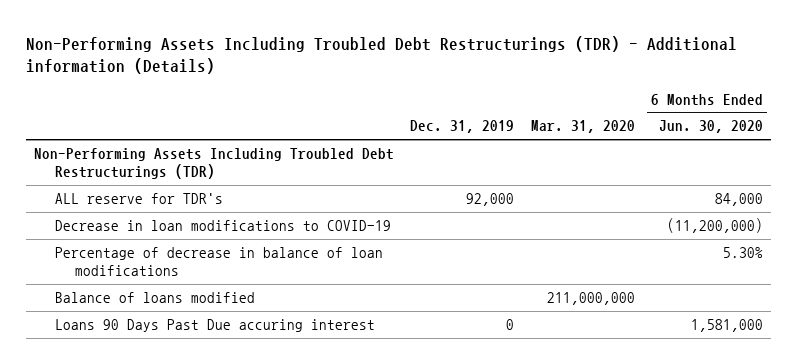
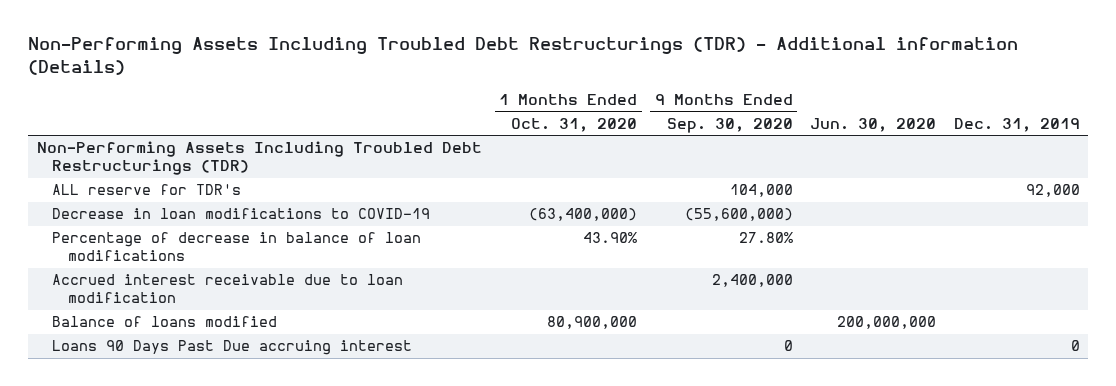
- | Dec. 31, 2019 | Mar. 31, 2020 | 6 Months Ended Jun. 30, 2020
+ | 1 Months Ended Oct. 31, 2020 | 9 Months Ended Sep. 30, 2020 | Jun. 30, 2020 | Dec. 31, 2019
+ Accrued interest receivable due to loan modification | | 2,400,000 | |
- Loans 90 Days Past Due accuring interest | 0 | | 1,581,000
+ Loans 90 Days Past Due accruing interest | | 0 | | 0

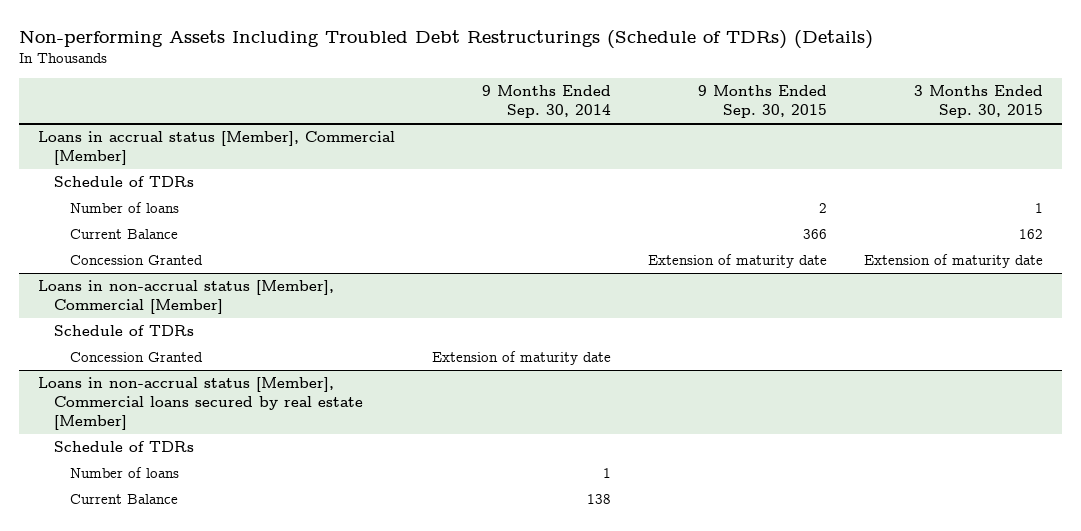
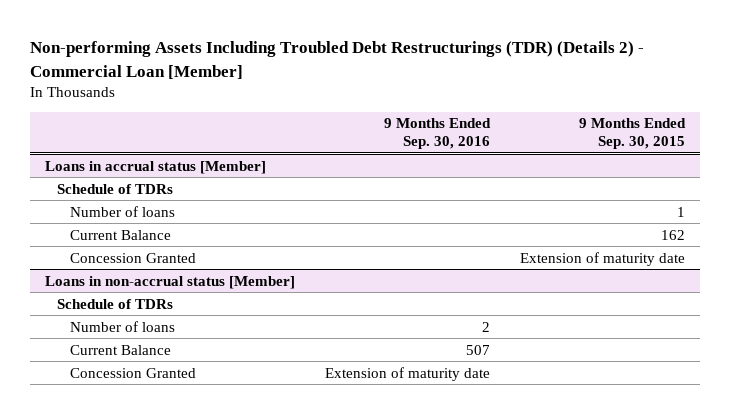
- Non-performing Assets Including Troubled Debt Restructurings (Schedule of TDRs) (Details)
+ Non-performing Assets Including Troubled Debt Restructurings (TDR) (Details 2) - Commercial Loan [Member]
- | 9 Months Ended Sep. 30, 2014 | 9 Months Ended Sep. 30, 2015 | 3 Months Ended Sep. 30, 2015
+ | 9 Months Ended Sep. 30, 2016 | 9 Months Ended Sep. 30, 2015
- Loans in accrual status [Member], Commercial [Member]
+ Loans in accrual status [Member]
- Number of loans | | 2 | 1
- Current Balance | | 366 | 162
+ Number of loans | | 1
+ Current Balance | | 162
- Loans in non-accrual status [Member], Commercial [Member]
+ Loans in non-accrual status [Member]
+ Number of loans | 2 |
+ Current Balance | 507 |
- Loans in non-accrual status [Member], Commercial loans secured by real estate [Member]
- Schedule of TDRs
- Number of loans | 1 | |
- Current Balance | 138 | |

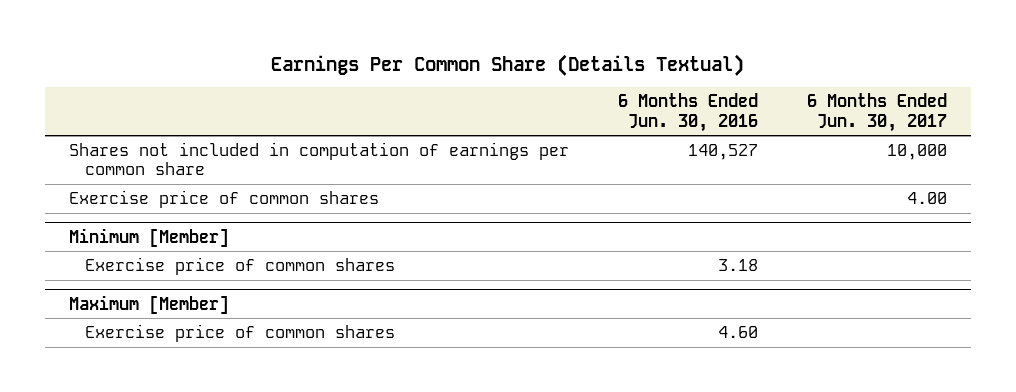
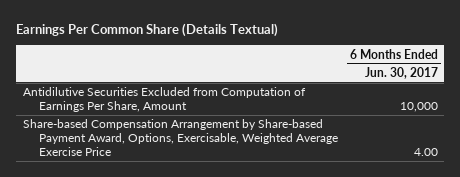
- | 6 Months Ended Jun. 30, 2016 | 6 Months Ended Jun. 30, 2017
+ | 6 Months Ended Jun. 30, 2017
- Shares not included in computation of earnings per common share | 140,527 | 10,000
- Exercise price of common shares | | 4.00
- Minimum [Member]
- Exercise price of common shares | 3.18 |
- Maximum [Member]
- Exercise price of common shares | 4.60 |
+ Antidilutive Securities Excluded from Computation of Earnings Per Share, Amount | 10,000
+ Share-based Compensation Arrangement by Share-based Payment Award, Options, Exercisable, Weighted Average Exercise Price | 4.00

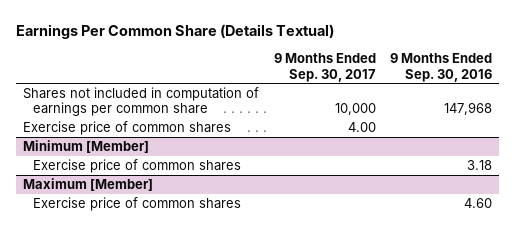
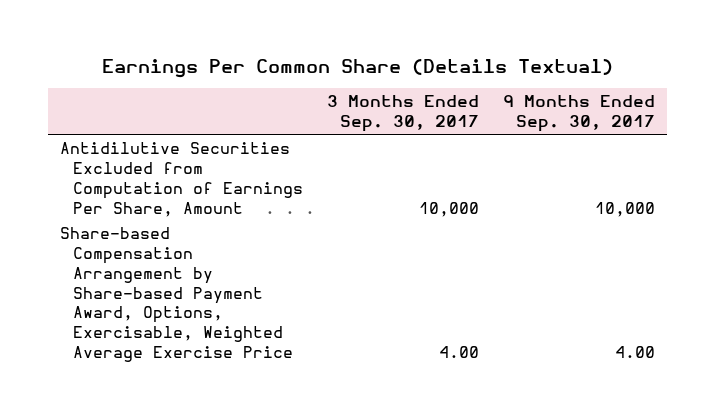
- | 9 Months Ended Sep. 30, 2017 | 9 Months Ended Sep. 30, 2016
+ | 3 Months Ended Sep. 30, 2017 | 9 Months Ended Sep. 30, 2017
- Shares not included in computation of earnings per common share | 10,000 | 147,968
- Exercise price of common shares | 4.00 |
- Minimum [Member]
- Exercise price of common shares | | 3.18
- Maximum [Member]
- Exercise price of common shares | | 4.60
+ Antidilutive Securities Excluded from Computation of Earnings Per Share, Amount | 10,000 | 10,000
+ Share-based Compensation Arrangement by Share-based Payment Award, Options, Exercisable, Weighted Average Exercise Price | 4.00 | 4.00

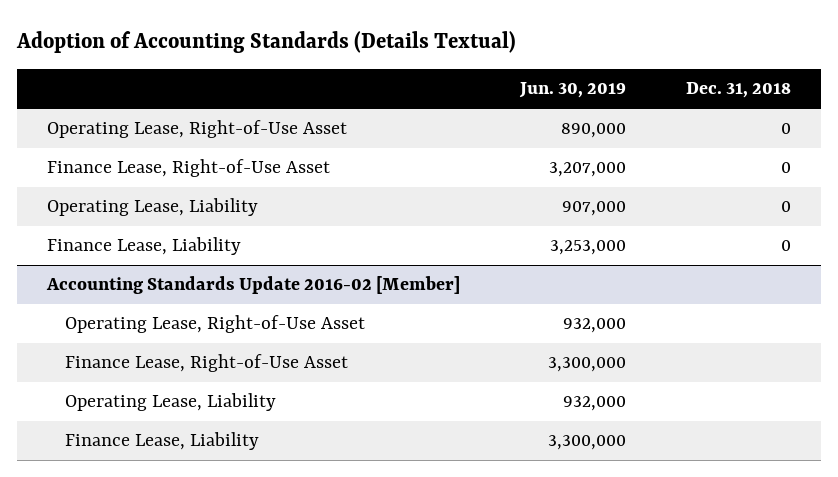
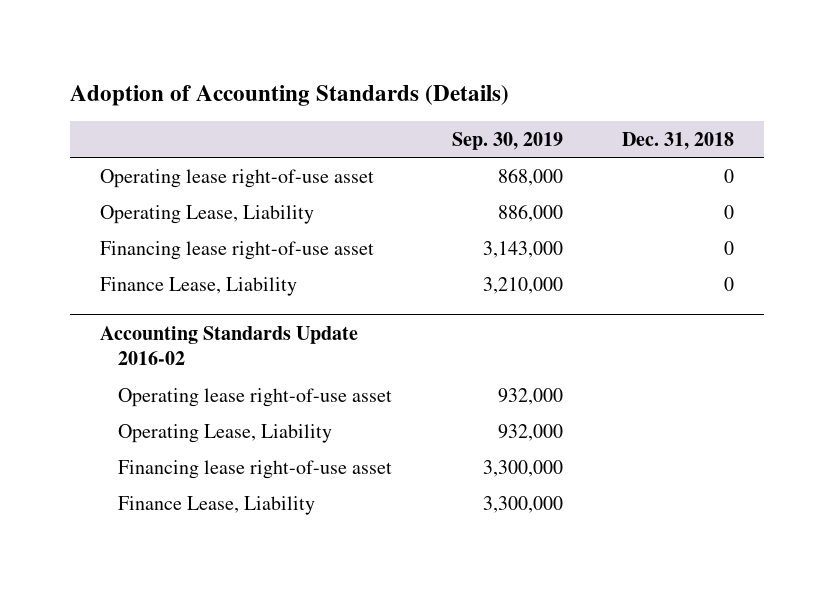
- Adoption of Accounting Standards (Details Textual)
+ Adoption of Accounting Standards (Details)
- | Jun. 30, 2019 | Dec. 31, 2018
+ | Sep. 30, 2019 | Dec. 31, 2018
- Operating Lease, Right-of-Use Asset | 890,000 | 0
- Finance Lease, Right-of-Use Asset | 3,207,000 | 0
+ Operating lease right-of-use asset | 868,000 | 0
+ Financing lease right-of-use asset | 3,143,000 | 0
- Accounting Standards Update 2016-02 [Member]
- Operating Lease, Right-of-Use Asset | 932,000 |
- Finance Lease, Right-of-Use Asset | 3,300,000 |
+ Accounting Standards Update 2016-02
+ Operating lease right-of-use asset | 932,000 |
+ Financing lease right-of-use asset | 3,300,000 |

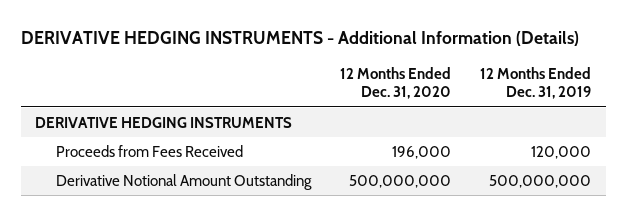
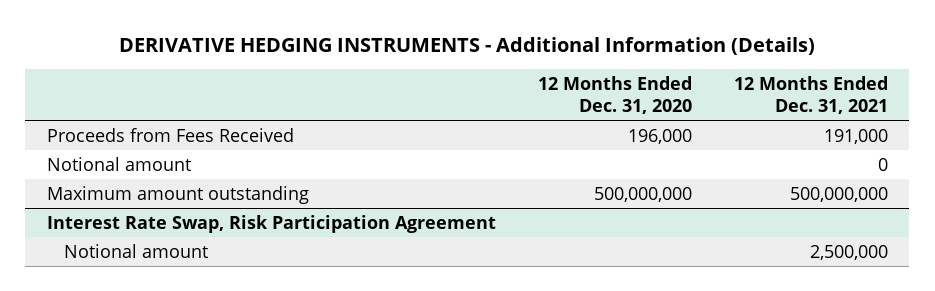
- | 12 Months Ended Dec. 31, 2020 | 12 Months Ended Dec. 31, 2019
+ | 12 Months Ended Dec. 31, 2020 | 12 Months Ended Dec. 31, 2021
- DERIVATIVE HEDGING INSTRUMENTS
- Derivative Notional Amount Outstanding | 500,000,000 | 500,000,000
+ Notional amount | | 0
+ Maximum amount outstanding | 500,000,000 | 500,000,000
+ Interest Rate Swap, Risk Participation Agreement
+ Notional amount | | 2,500,000

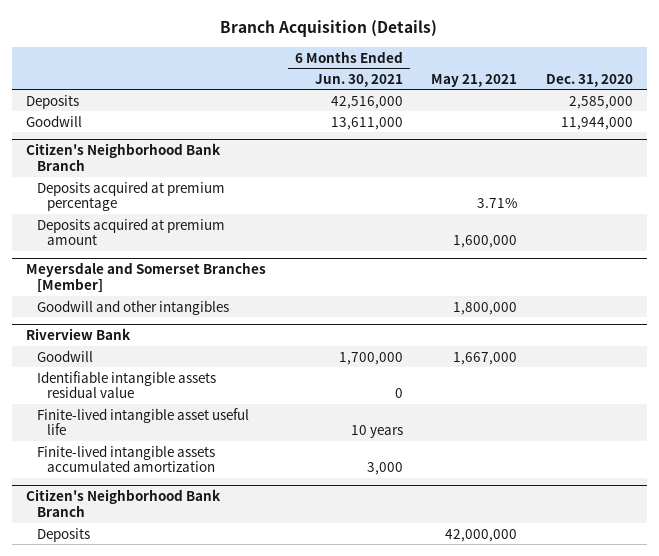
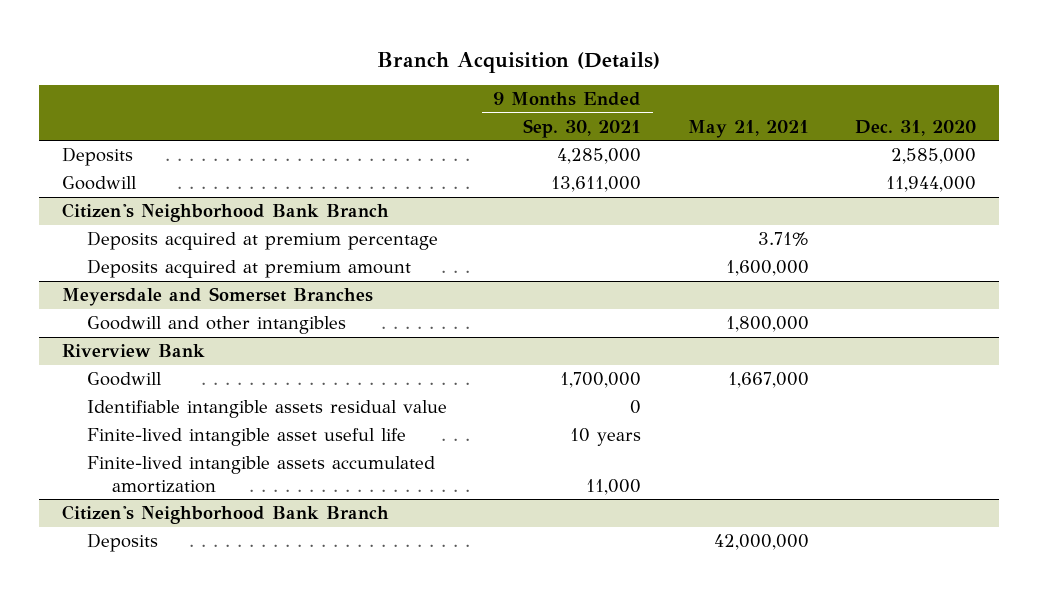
- | 6 Months Ended Jun. 30, 2021 | May 21, 2021 | Dec. 31, 2020
+ | 9 Months Ended Sep. 30, 2021 | May 21, 2021 | Dec. 31, 2020
- Meyersdale and Somerset Branches [Member]
+ Meyersdale and Somerset Branches

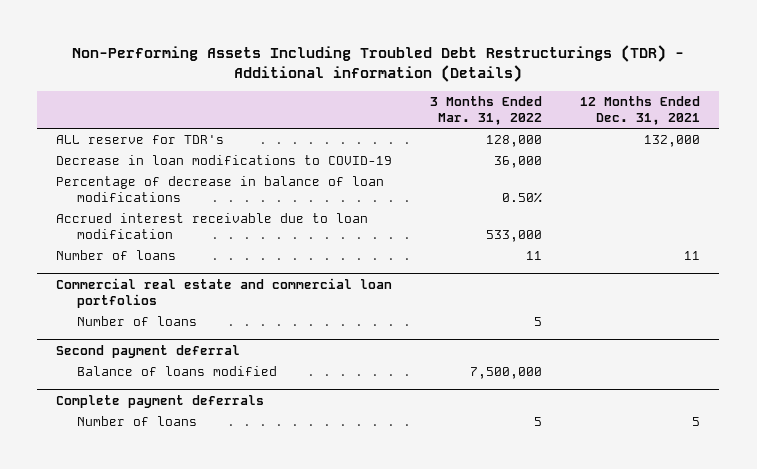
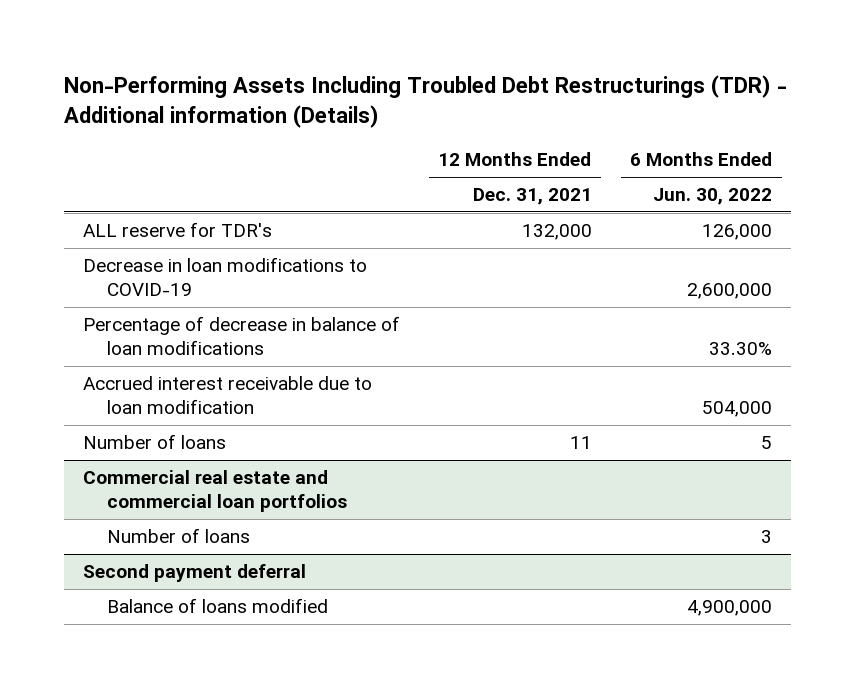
- | 3 Months Ended Mar. 31, 2022 | 12 Months Ended Dec. 31, 2021
+ | 12 Months Ended Dec. 31, 2021 | 6 Months Ended Jun. 30, 2022
- Complete payment deferrals
- Number of loans | 5 | 5

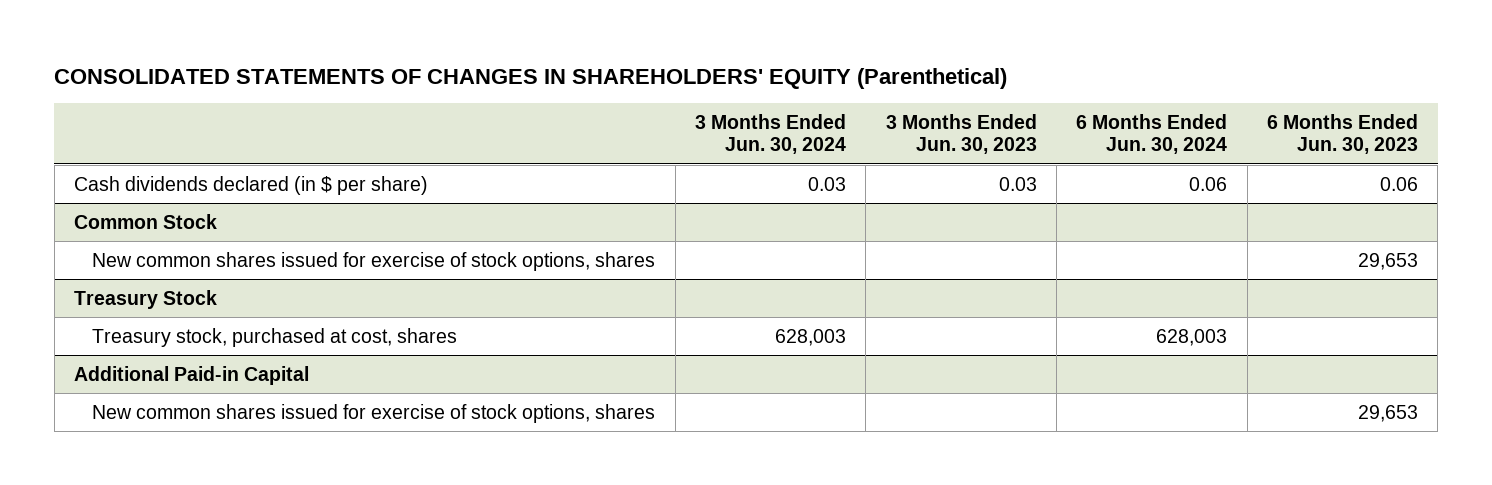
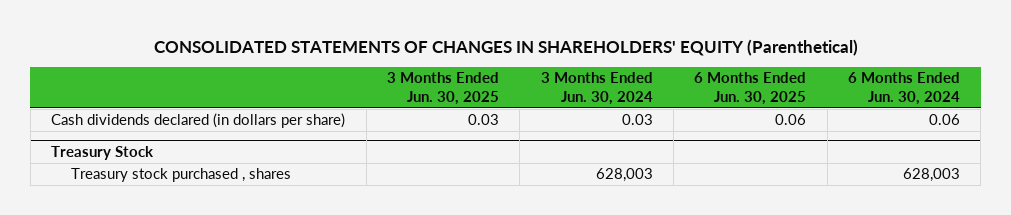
- | 3 Months Ended Jun. 30, 2024 | 3 Months Ended Jun. 30, 2023 | 6 Months Ended Jun. 30, 2024 | 6 Months Ended Jun. 30, 2023
+ | 3 Months Ended Jun. 30, 2025 | 3 Months Ended Jun. 30, 2024 | 6 Months Ended Jun. 30, 2025 | 6 Months Ended Jun. 30, 2024
- Cash dividends declared (in $ per share) | 0.03 | 0.03 | 0.06 | 0.06
- Common Stock
- New common shares issued for exercise of stock options, shares | | | | 29,653
+ Cash dividends declared (in dollars per share) | 0.03 | 0.03 | 0.06 | 0.06
@ Treasury Stock
- Treasury stock, purchased at cost, shares | 628,003 | | 628,003 |
- Additional Paid-in Capital
- New common shares issued for exercise of stock options, shares | | | | 29,653
@ Treasury Stock
+ Treasury stock purchased , shares | | 628,003 | | 628,003

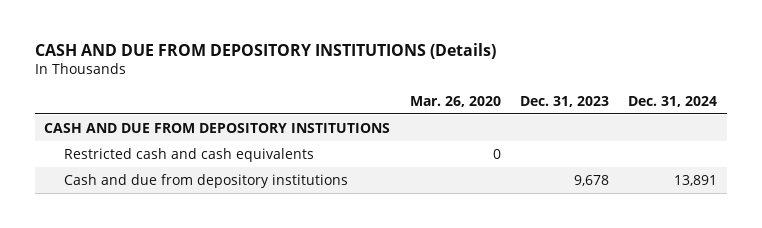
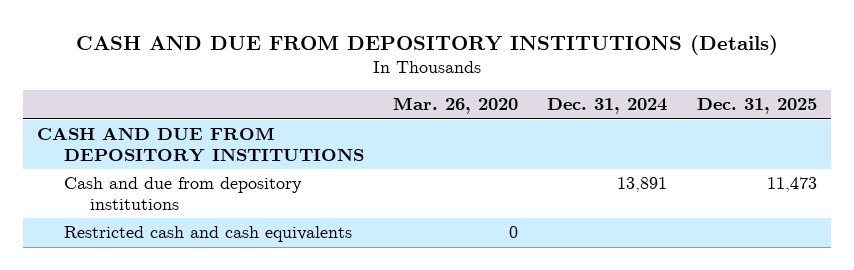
- | Mar. 26, 2020 | Dec. 31, 2023 | Dec. 31, 2024
+ | Mar. 26, 2020 | Dec. 31, 2024 | Dec. 31, 2025
moved down: Restricted cash and cash equivalents | 0 | |

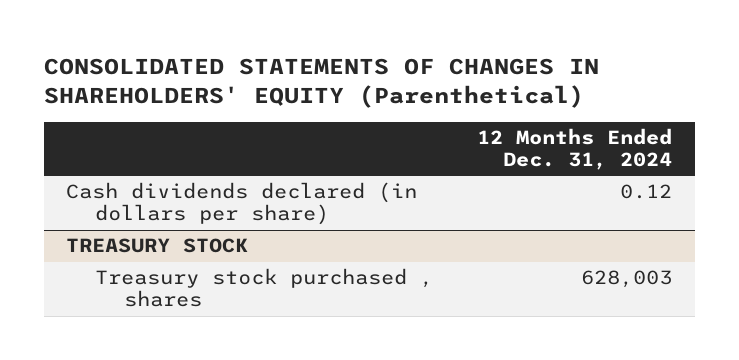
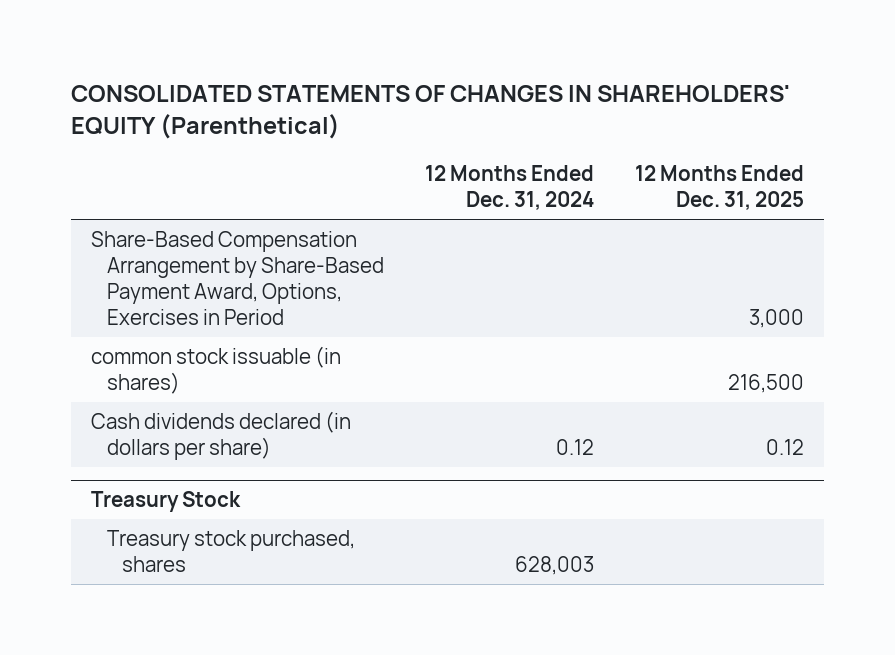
- | 12 Months Ended Dec. 31, 2024
+ | 12 Months Ended Dec. 31, 2024 | 12 Months Ended Dec. 31, 2025
+ Share-Based Compensation Arrangement by Share-Based Payment Award, Options, Exercises in Period | | 3,000
+ common stock issuable (in shares) | | 216,500
- TREASURY STOCK
- Treasury stock purchased , shares | 628,003
+ Treasury Stock
+ Treasury stock purchased, shares | 628,003 |

